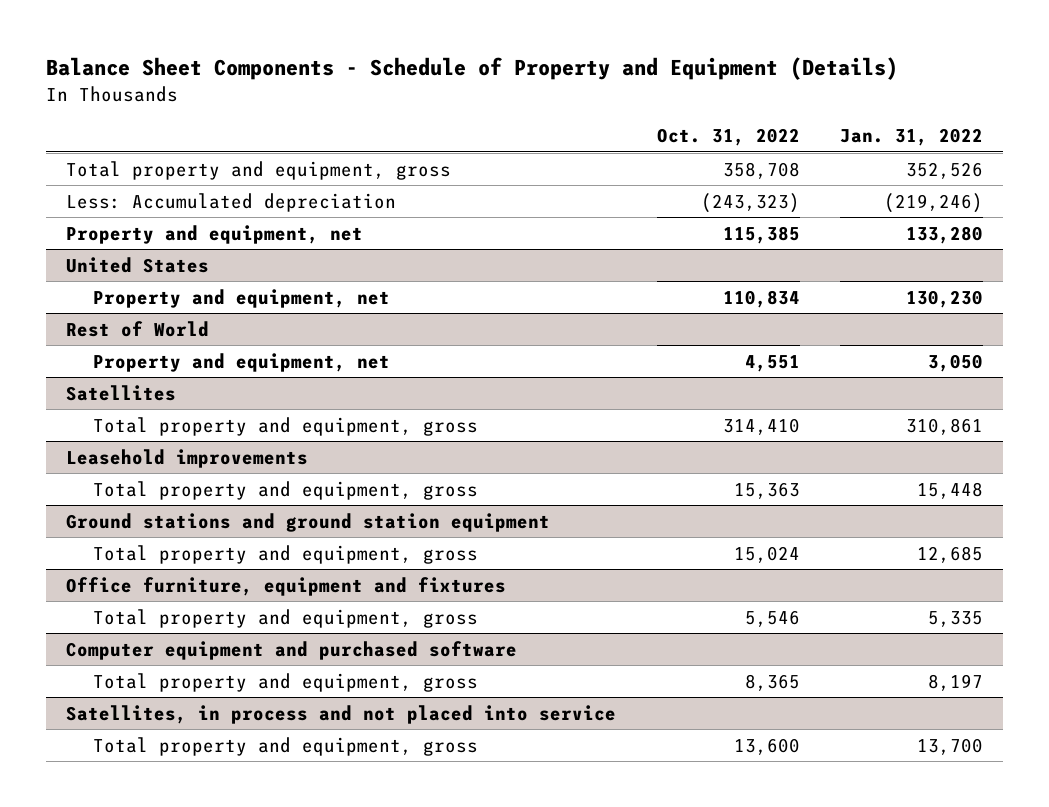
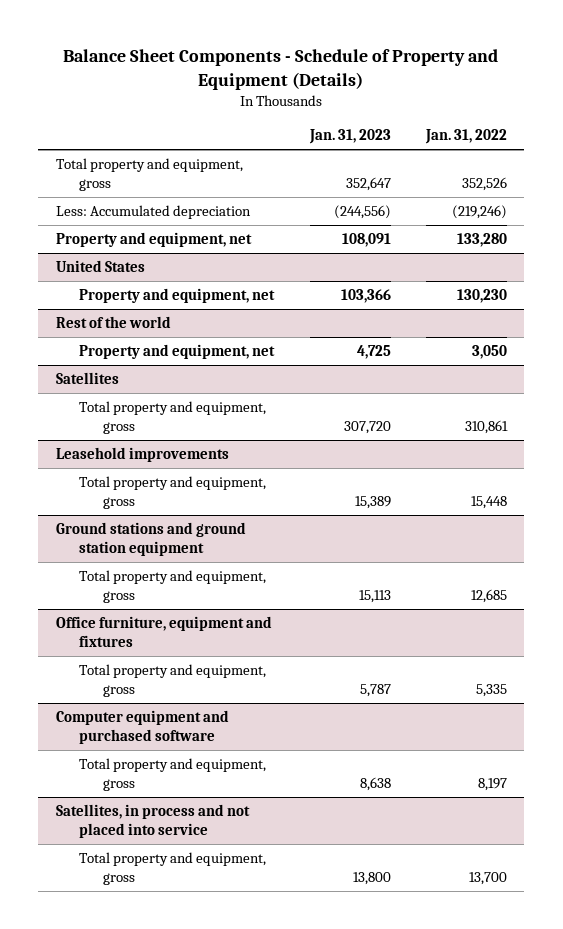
- | Oct. 31, 2022 | Jan. 31, 2022
+ | Jan. 31, 2023 | Jan. 31, 2022
- Rest of World
+ Rest of the world

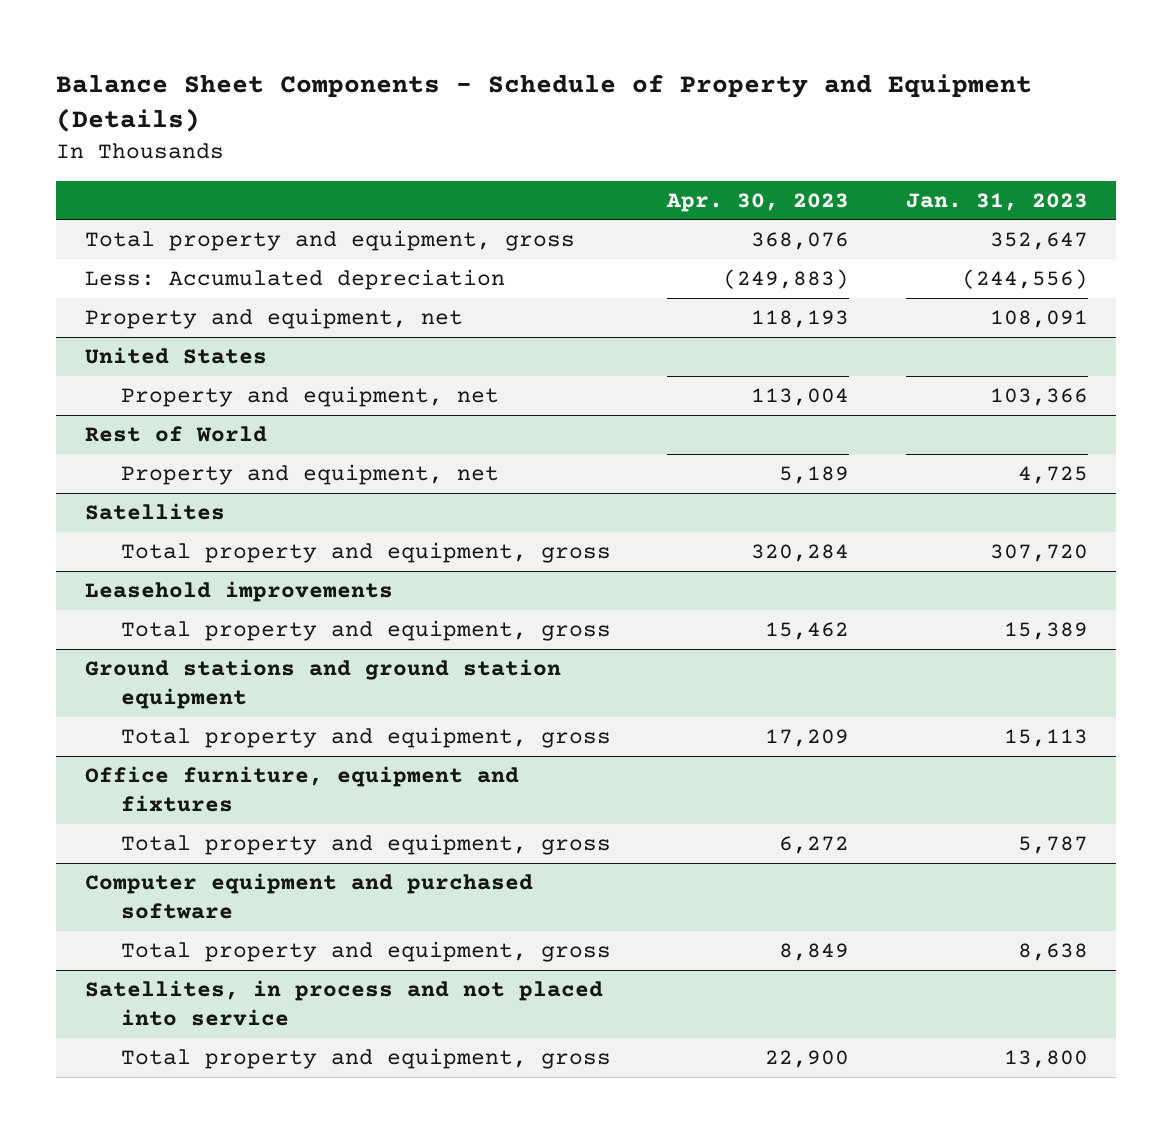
- | Jan. 31, 2023 | Jan. 31, 2022
+ | Apr. 30, 2023 | Jan. 31, 2023
- Rest of the world
+ Rest of World

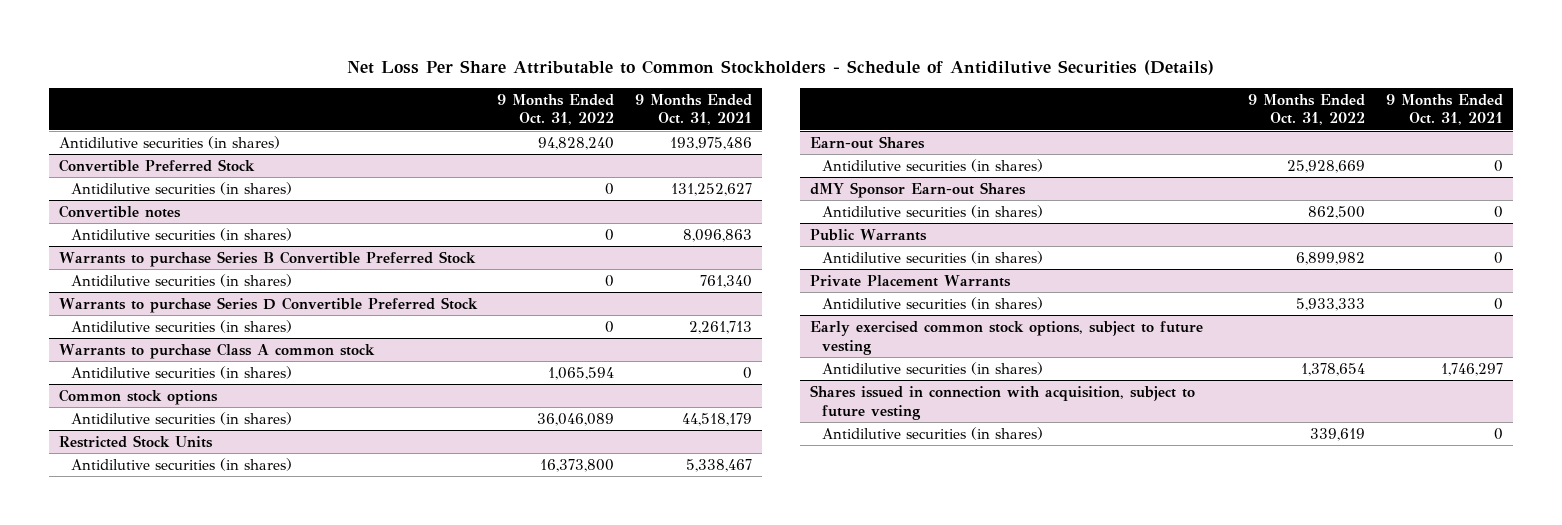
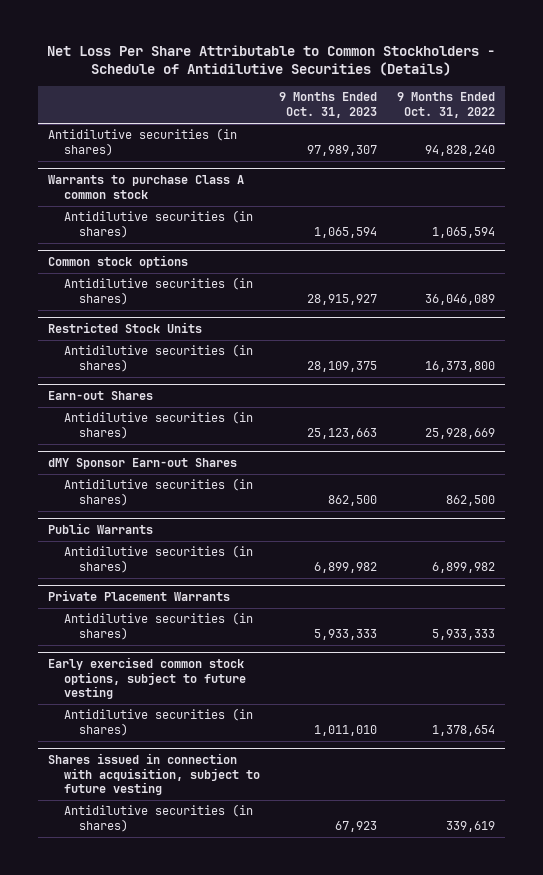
- | 9 Months Ended Oct. 31, 2022 | 9 Months Ended Oct. 31, 2021
+ | 9 Months Ended Oct. 31, 2023 | 9 Months Ended Oct. 31, 2022
- Convertible Preferred Stock
- Antidilutive securities (in shares) | 0 | 131,252,627
- Convertible notes
- Antidilutive securities (in shares) | 0 | 8,096,863
- Warrants to purchase Series B Convertible Preferred Stock
- Antidilutive securities (in shares) | 0 | 761,340
- Warrants to purchase Series D Convertible Preferred Stock
- Antidilutive securities (in shares) | 0 | 2,261,713

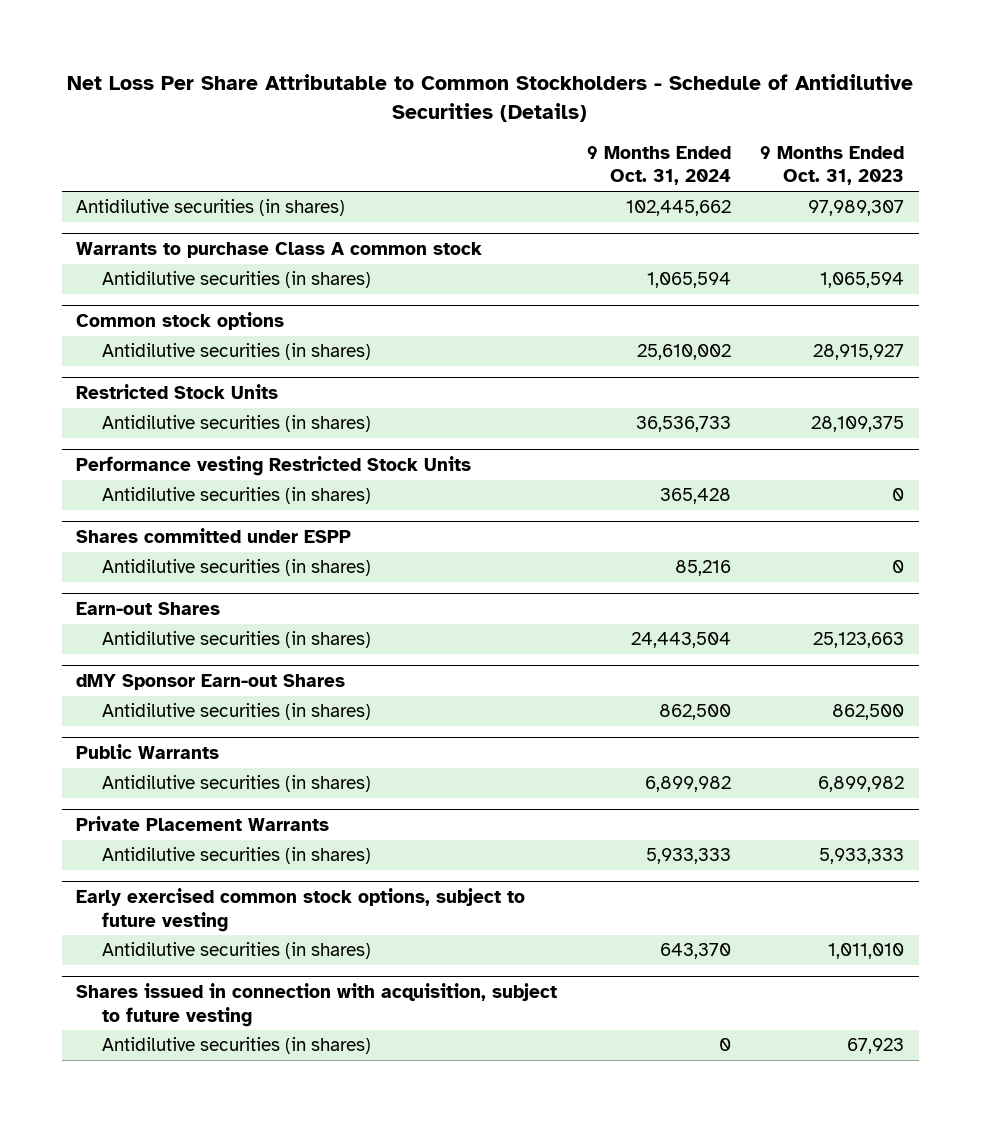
- | 9 Months Ended Oct. 31, 2023 | 9 Months Ended Oct. 31, 2022
+ | 9 Months Ended Oct. 31, 2024 | 9 Months Ended Oct. 31, 2023
+ Performance vesting Restricted Stock Units
+ Antidilutive securities (in shares) | 365,428 | 0
+ Shares committed under ESPP
+ Antidilutive securities (in shares) | 85,216 | 0

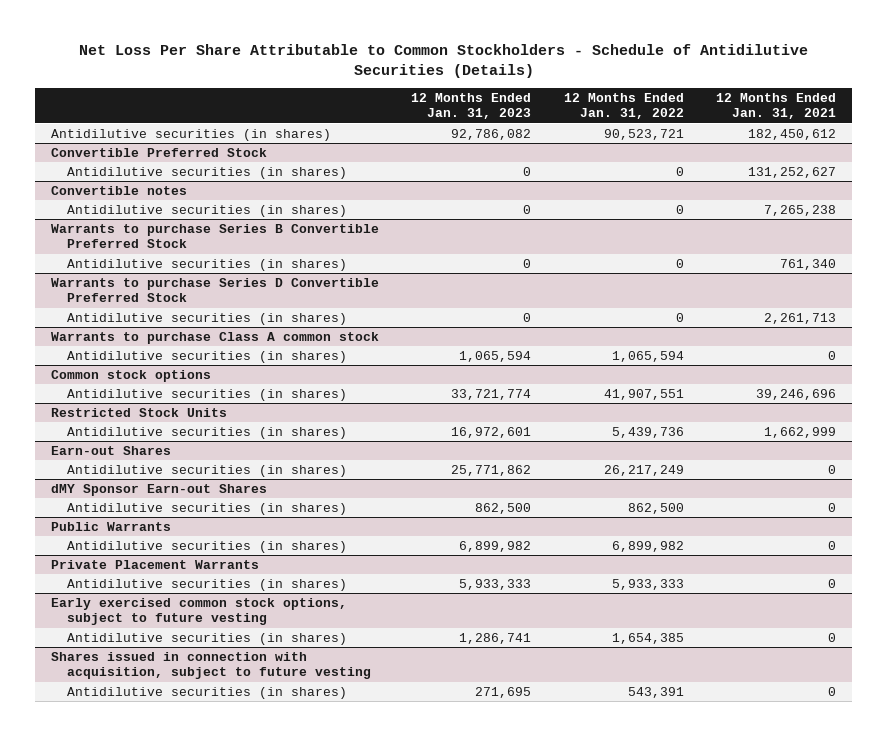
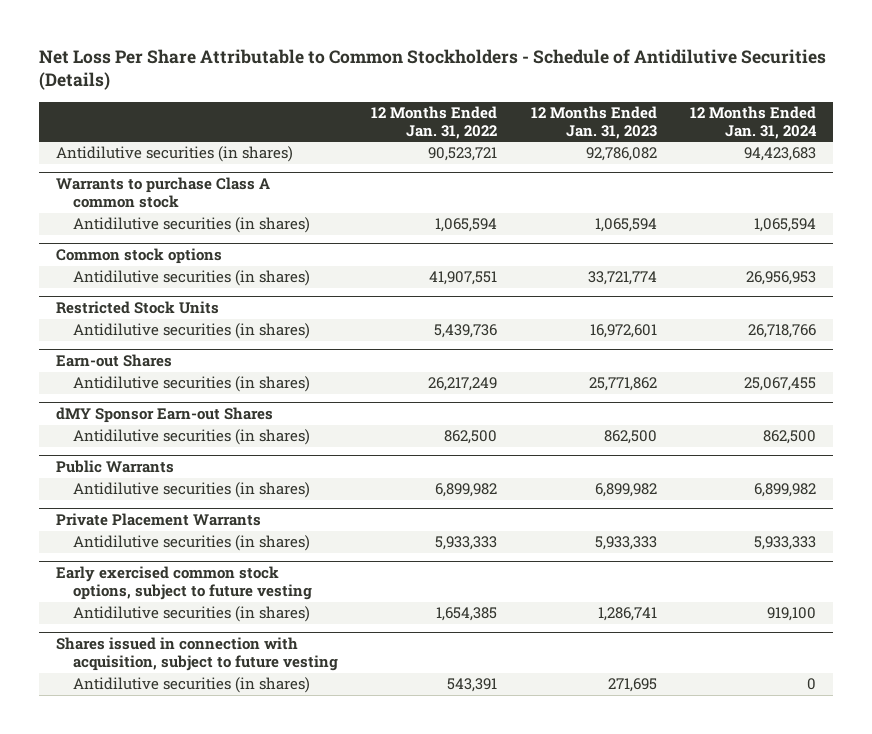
- | 12 Months Ended Jan. 31, 2023 | 12 Months Ended Jan. 31, 2022 | 12 Months Ended Jan. 31, 2021
+ | 12 Months Ended Jan. 31, 2022 | 12 Months Ended Jan. 31, 2023 | 12 Months Ended Jan. 31, 2024
- Convertible Preferred Stock
- Antidilutive securities (in shares) | 0 | 0 | 131,252,627
- Convertible notes
- Antidilutive securities (in shares) | 0 | 0 | 7,265,238
- Warrants to purchase Series B Convertible Preferred Stock
- Antidilutive securities (in shares) | 0 | 0 | 761,340
- Warrants to purchase Series D Convertible Preferred Stock
- Antidilutive securities (in shares) | 0 | 0 | 2,261,713

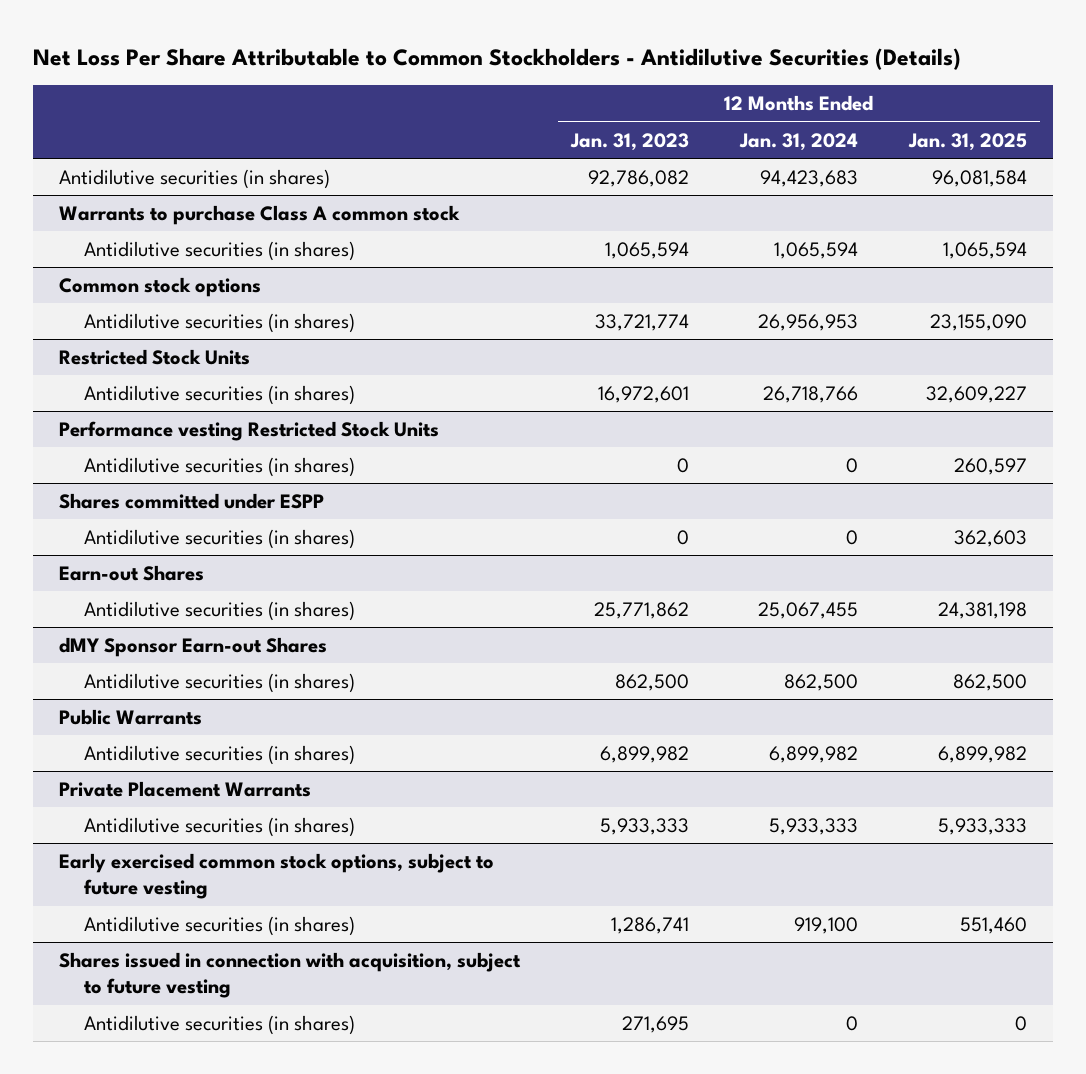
- Net Loss Per Share Attributable to Common Stockholders - Schedule of Antidilutive Securities (Details)
+ Net Loss Per Share Attributable to Common Stockholders - Antidilutive Securities (Details)
- | 12 Months Ended Jan. 31, 2022 | 12 Months Ended Jan. 31, 2023 | 12 Months Ended Jan. 31, 2024
+ | 12 Months Ended Jan. 31, 2023 | 12 Months Ended Jan. 31, 2024 | 12 Months Ended Jan. 31, 2025
+ Performance vesting Restricted Stock Units
+ Antidilutive securities (in shares) | 0 | 0 | 260,597
+ Shares committed under ESPP
+ Antidilutive securities (in shares) | 0 | 0 | 362,603

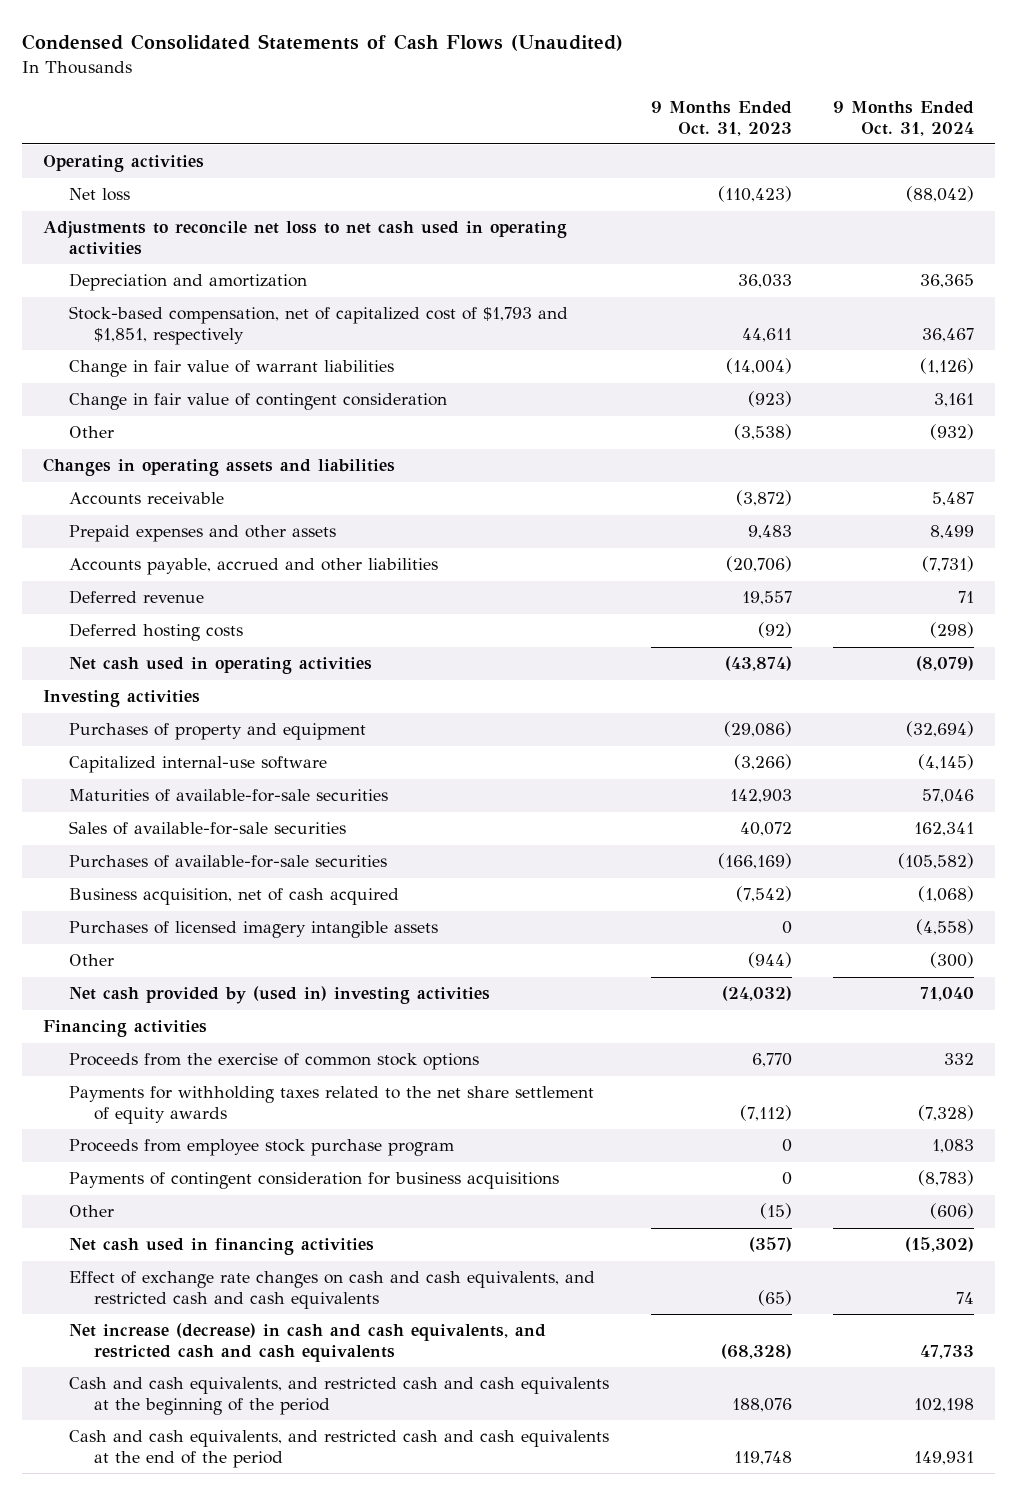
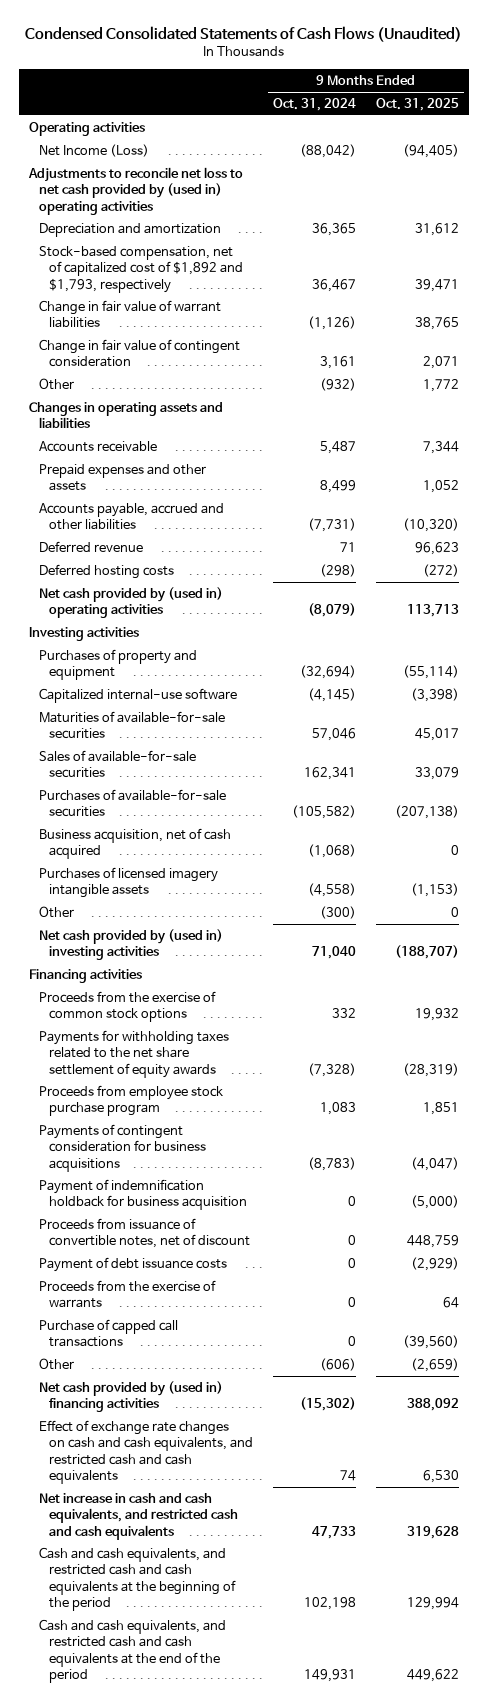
- | 9 Months Ended Oct. 31, 2023 | 9 Months Ended Oct. 31, 2024
+ | 9 Months Ended Oct. 31, 2024 | 9 Months Ended Oct. 31, 2025
- Net loss | (110,423) | (88,042)
- Adjustments to reconcile net loss to net cash used in operating activities
+ Net Income (Loss) | (88,042) | (94,405)
+ Adjustments to reconcile net loss to net cash provided by (used in) operating activities
- Stock-based compensation, net of capitalized cost of $1,793 and $1,851, respectively | 44,611 | 36,467
+ Stock-based compensation, net of capitalized cost of $1,892 and $1,793, respectively | 36,467 | 39,471
- Net cash used in operating activities | (43,874) | (8,079)
+ Net cash provided by (used in) operating activities | (8,079) | 113,713
+ Payment of indemnification holdback for business acquisition | 0 | (5,000)
+ Proceeds from issuance of convertible notes, net of discount | 0 | 448,759
+ Payment of debt issuance costs | 0 | (2,929)
+ Proceeds from the exercise of warrants | 0 | 64
+ Purchase of capped call transactions | 0 | (39,560)
- Net cash used in financing activities | (357) | (15,302)
+ Net cash provided by (used in) financing activities | (15,302) | 388,092
- Net increase (decrease) in cash and cash equivalents, and restricted cash and cash equivalents | (68,328) | 47,733
+ Net increase in cash and cash equivalents, and restricted cash and cash equivalents | 47,733 | 319,628

